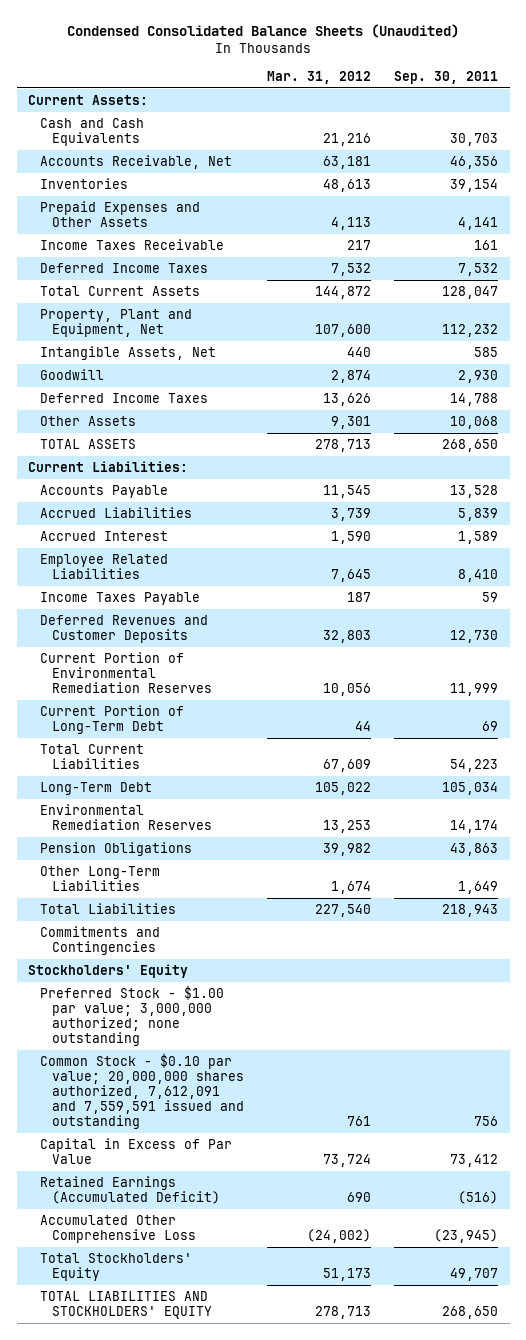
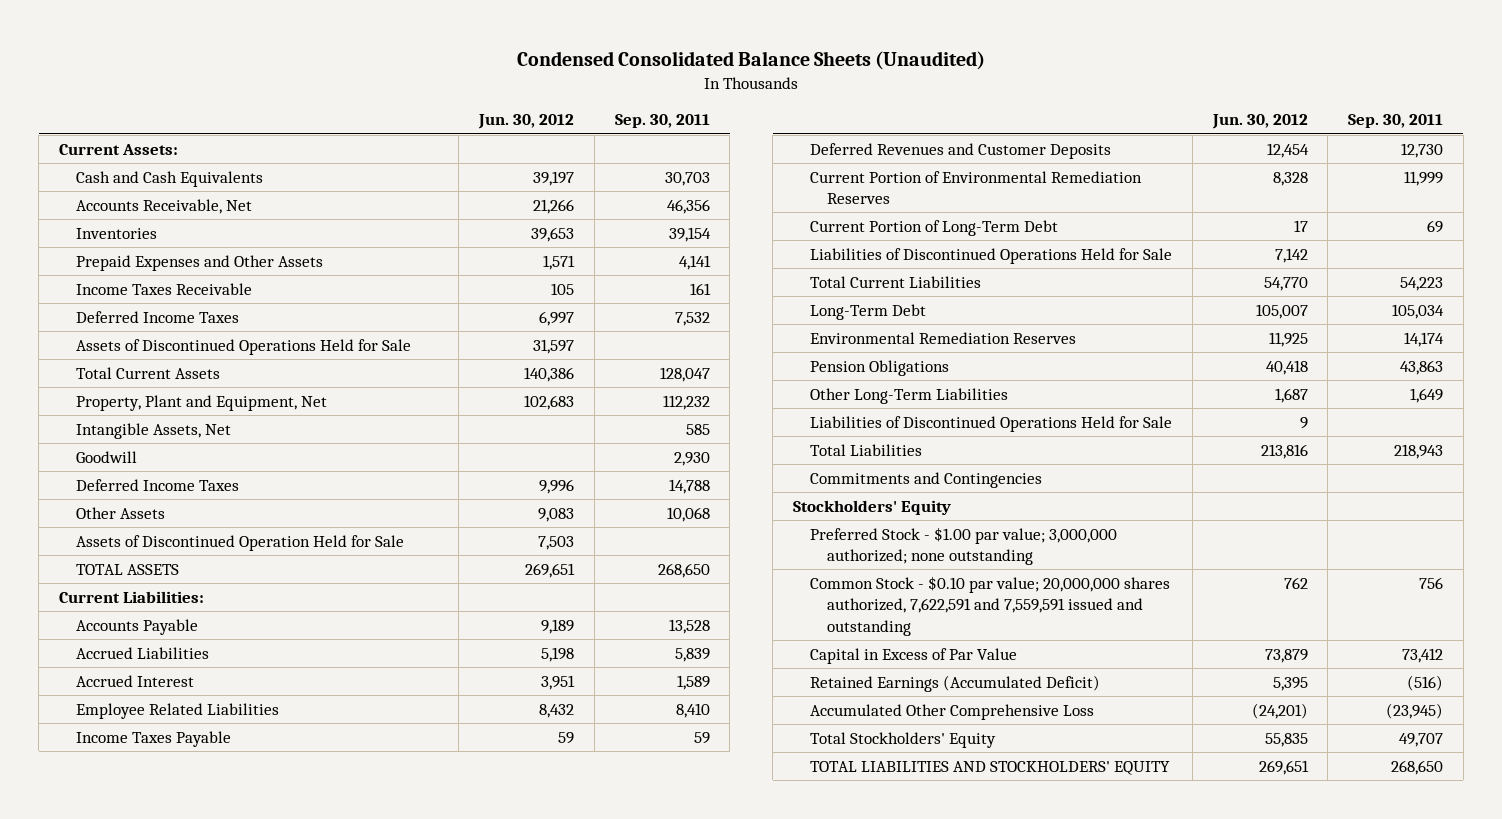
- | Mar. 31, 2012 | Sep. 30, 2011
+ | Jun. 30, 2012 | Sep. 30, 2011
+ Assets of Discontinued Operations Held for Sale | 31,597 |
+ Assets of Discontinued Operation Held for Sale | 7,503 |
+ Liabilities of Discontinued Operations Held for Sale | 7,142 |
+ Liabilities of Discontinued Operations Held for Sale | 9 |
- Common Stock - $0.10 par value; 20,000,000 shares authorized, 7,612,091 and 7,559,591 issued and outstanding | 761 | 756
+ Common Stock - $0.10 par value; 20,000,000 shares authorized, 7,622,591 and 7,559,591 issued and outstanding | 762 | 756

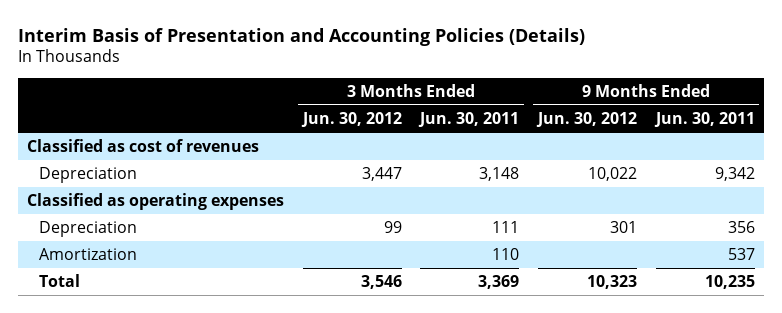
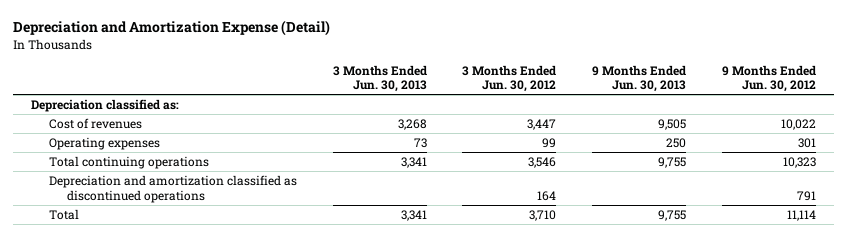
- Interim Basis of Presentation and Accounting Policies (Details)
+ Depreciation and Amortization Expense (Detail)
- | 3 Months Ended Jun. 30, 2012 | 3 Months Ended Jun. 30, 2011 | 9 Months Ended Jun. 30, 2012 | 9 Months Ended Jun. 30, 2011
+ | 3 Months Ended Jun. 30, 2013 | 3 Months Ended Jun. 30, 2012 | 9 Months Ended Jun. 30, 2013 | 9 Months Ended Jun. 30, 2012
- Classified as cost of revenues
- Depreciation | 3,447 | 3,148 | 10,022 | 9,342
- Classified as operating expenses
- Depreciation | 99 | 111 | 301 | 356
- Amortization | | 110 | | 537
- Total | 3,546 | 3,369 | 10,323 | 10,235
+ Depreciation classified as:
+ Cost of revenues | 3,268 | 3,447 | 9,505 | 10,022
+ Operating expenses | 73 | 99 | 250 | 301
+ Total continuing operations | 3,341 | 3,546 | 9,755 | 10,323
+ Depreciation and amortization classified as discontinued operations | | 164 | | 791
+ Total | 3,341 | 3,710 | 9,755 | 11,114

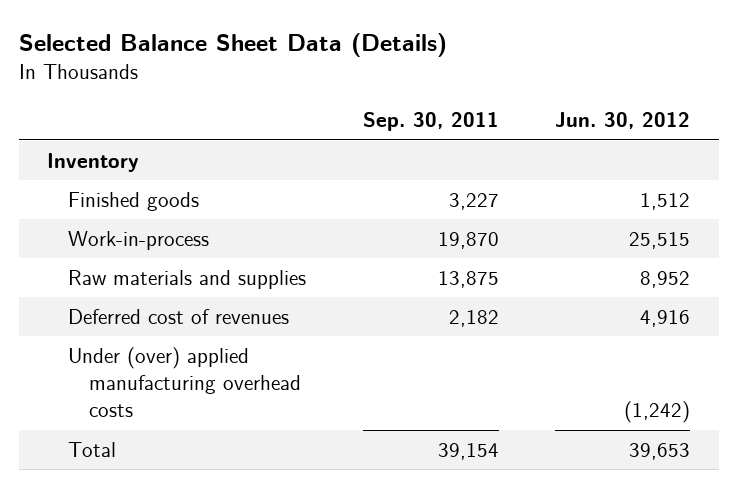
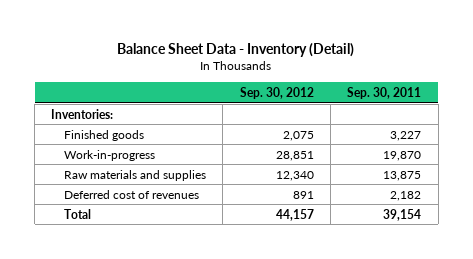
- Selected Balance Sheet Data (Details)
+ Balance Sheet Data - Inventory (Detail)
- | Sep. 30, 2011 | Jun. 30, 2012
+ | Sep. 30, 2012 | Sep. 30, 2011
- Inventory
+ Inventories:
- Work-in-process | 19,870 | 25,515
+ Work-in-progress | 28,851 | 19,870
- Under (over) applied manufacturing overhead costs | | (1,242)

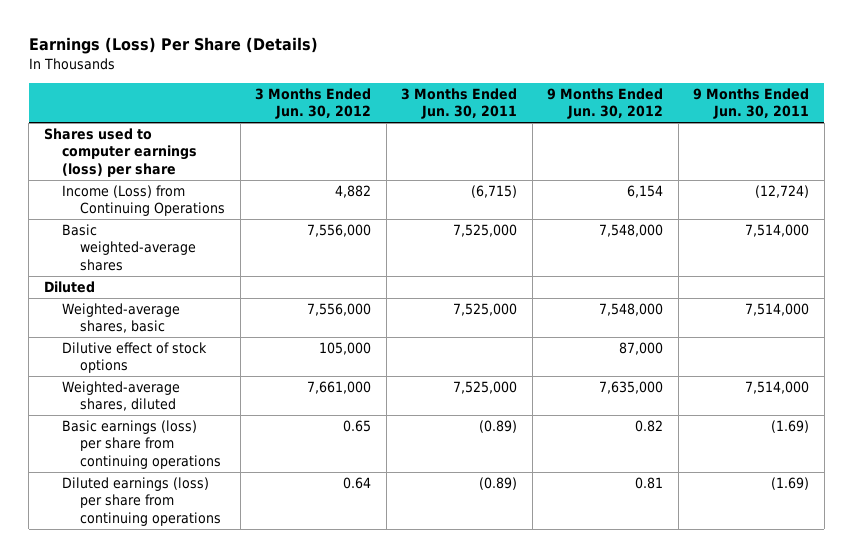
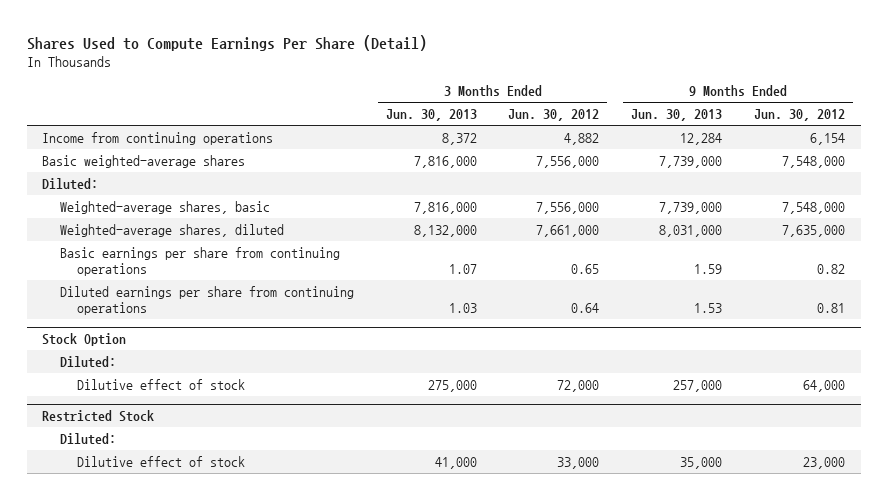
- Earnings (Loss) Per Share (Details)
+ Shares Used to Compute Earnings Per Share (Detail)
- | 3 Months Ended Jun. 30, 2012 | 3 Months Ended Jun. 30, 2011 | 9 Months Ended Jun. 30, 2012 | 9 Months Ended Jun. 30, 2011
+ | 3 Months Ended Jun. 30, 2013 | 3 Months Ended Jun. 30, 2012 | 9 Months Ended Jun. 30, 2013 | 9 Months Ended Jun. 30, 2012
- Shares used to computer earnings (loss) per share
- Income (Loss) from Continuing Operations | 4,882 | (6,715) | 6,154 | (12,724)
+ Income from continuing operations | 8,372 | 4,882 | 12,284 | 6,154
- Diluted
+ Diluted:
- Dilutive effect of stock options | 105,000 | | 87,000 |
- Basic earnings (loss) per share from continuing operations | 0.65 | (0.89) | 0.82 | (1.69)
- Diluted earnings (loss) per share from continuing operations | 0.64 | (0.89) | 0.81 | (1.69)
+ Basic earnings per share from continuing operations | 1.07 | 0.65 | 1.59 | 0.82
+ Diluted earnings per share from continuing operations | 1.03 | 0.64 | 1.53 | 0.81
+ Stock Option
+ Diluted:
+ Dilutive effect of stock | 275,000 | 72,000 | 257,000 | 64,000
+ Restricted Stock
+ Diluted:
+ Dilutive effect of stock | 41,000 | 33,000 | 35,000 | 23,000

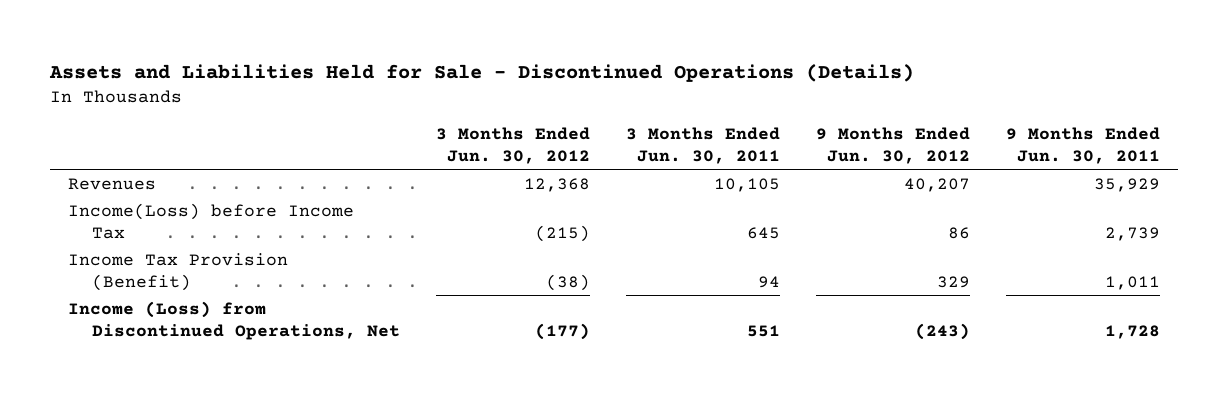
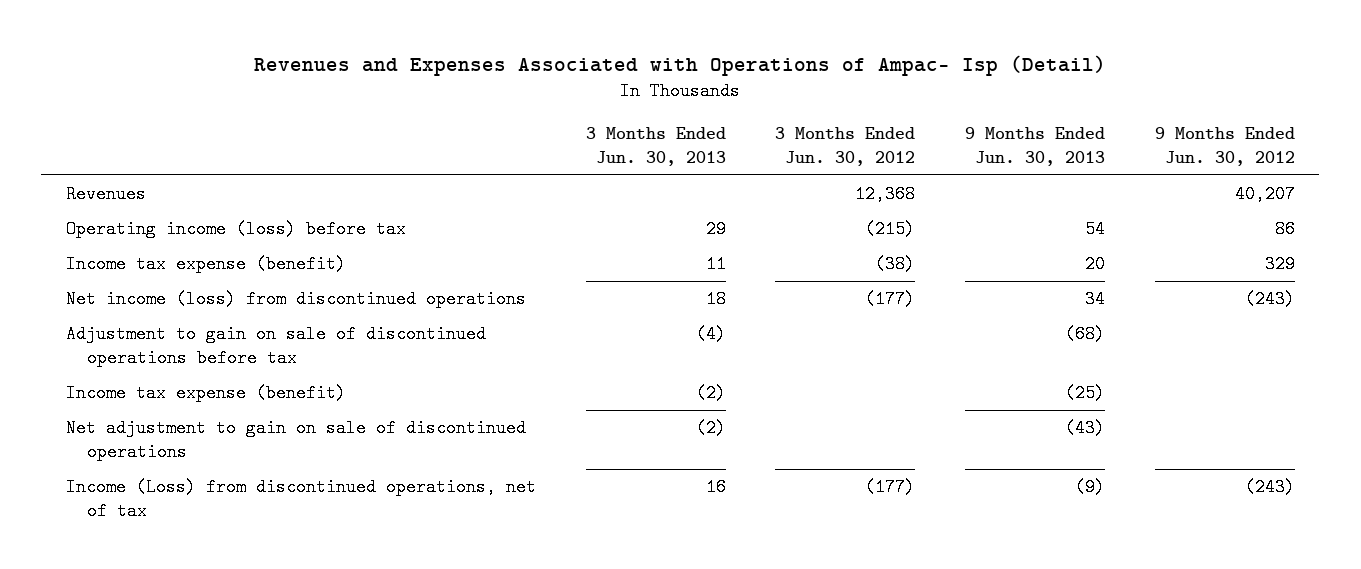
- Assets and Liabilities Held for Sale - Discontinued Operations (Details)
+ Revenues and Expenses Associated with Operations of Ampac- Isp (Detail)
- | 3 Months Ended Jun. 30, 2012 | 3 Months Ended Jun. 30, 2011 | 9 Months Ended Jun. 30, 2012 | 9 Months Ended Jun. 30, 2011
+ | 3 Months Ended Jun. 30, 2013 | 3 Months Ended Jun. 30, 2012 | 9 Months Ended Jun. 30, 2013 | 9 Months Ended Jun. 30, 2012
- Income(Loss) before Income Tax | (215) | 645 | 86 | 2,739
- Income Tax Provision (Benefit) | (38) | 94 | 329 | 1,011
- Income (Loss) from Discontinued Operations, Net | (177) | 551 | (243) | 1,728
+ Operating income (loss) before tax | 29 | (215) | 54 | 86
+ Income tax expense (benefit) | 11 | (38) | 20 | 329
+ Net income (loss) from discontinued operations | 18 | (177) | 34 | (243)
+ Adjustment to gain on sale of discontinued operations before tax | (4) | | (68) |
+ Income tax expense (benefit) | (2) | | (25) |
+ Net adjustment to gain on sale of discontinued operations | (2) | | (43) |
+ Income (Loss) from discontinued operations, net of tax | 16 | (177) | (9) | (243)

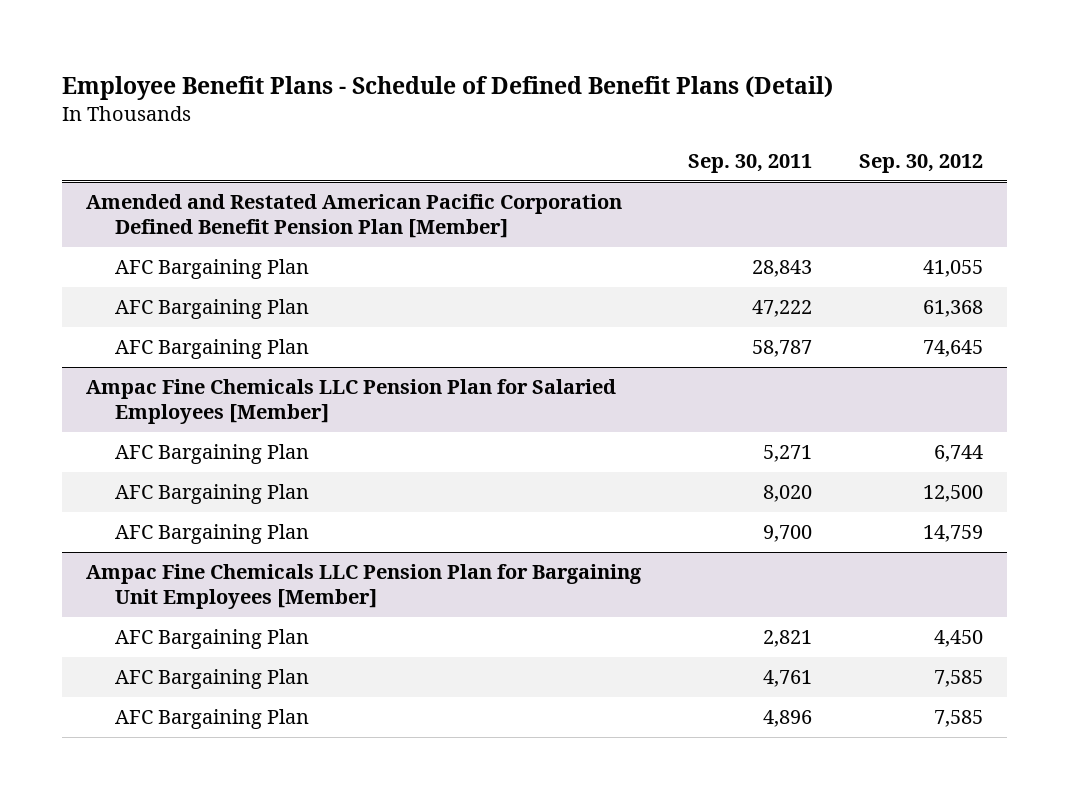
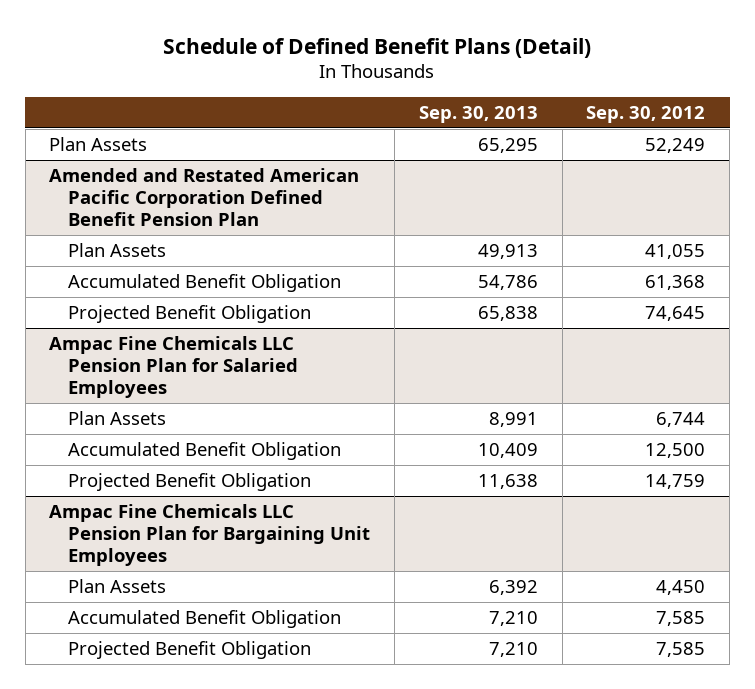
- Employee Benefit Plans - Schedule of Defined Benefit Plans (Detail)
+ Schedule of Defined Benefit Plans (Detail)
- | Sep. 30, 2011 | Sep. 30, 2012
+ | Sep. 30, 2013 | Sep. 30, 2012
- Amended and Restated American Pacific Corporation Defined Benefit Pension Plan [Member]
- AFC Bargaining Plan | 28,843 | 41,055
- AFC Bargaining Plan | 47,222 | 61,368
- AFC Bargaining Plan | 58,787 | 74,645
- Ampac Fine Chemicals LLC Pension Plan for Salaried Employees [Member]
- AFC Bargaining Plan | 5,271 | 6,744
- AFC Bargaining Plan | 8,020 | 12,500
- AFC Bargaining Plan | 9,700 | 14,759
- Ampac Fine Chemicals LLC Pension Plan for Bargaining Unit Employees [Member]
- AFC Bargaining Plan | 2,821 | 4,450
- AFC Bargaining Plan | 4,761 | 7,585
- AFC Bargaining Plan | 4,896 | 7,585
+ Plan Assets | 65,295 | 52,249
+ Amended and Restated American Pacific Corporation Defined Benefit Pension Plan
+ Plan Assets | 49,913 | 41,055
+ Accumulated Benefit Obligation | 54,786 | 61,368
+ Projected Benefit Obligation | 65,838 | 74,645
+ Ampac Fine Chemicals LLC Pension Plan for Salaried Employees
+ Plan Assets | 8,991 | 6,744
+ Accumulated Benefit Obligation | 10,409 | 12,500
+ Projected Benefit Obligation | 11,638 | 14,759
+ Ampac Fine Chemicals LLC Pension Plan for Bargaining Unit Employees
+ Plan Assets | 6,392 | 4,450
+ Accumulated Benefit Obligation | 7,210 | 7,585
+ Projected Benefit Obligation | 7,210 | 7,585

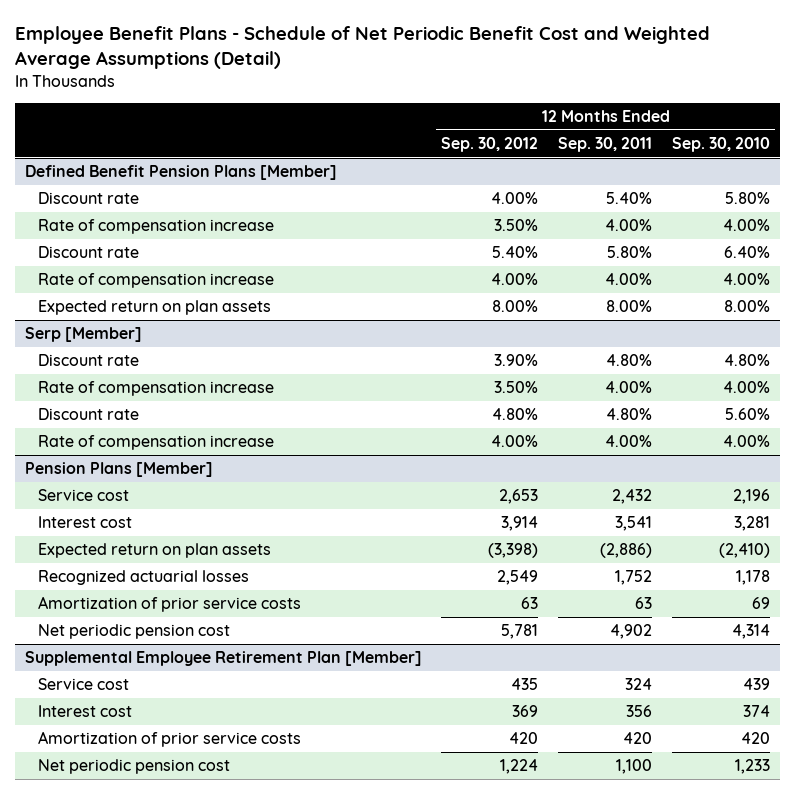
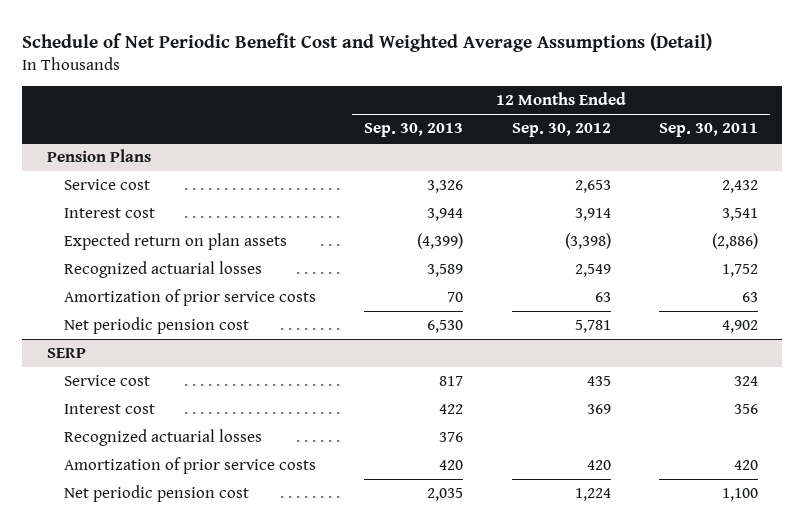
- Employee Benefit Plans - Schedule of Net Periodic Benefit Cost and Weighted Average Assumptions (Detail)
+ Schedule of Net Periodic Benefit Cost and Weighted Average Assumptions (Detail)
- | 12 Months Ended Sep. 30, 2012 | 12 Months Ended Sep. 30, 2011 | 12 Months Ended Sep. 30, 2010
+ | 12 Months Ended Sep. 30, 2013 | 12 Months Ended Sep. 30, 2012 | 12 Months Ended Sep. 30, 2011
- Defined Benefit Pension Plans [Member]
- Discount rate | 4.00% | 5.40% | 5.80%
- Rate of compensation increase | 3.50% | 4.00% | 4.00%
- Discount rate | 5.40% | 5.80% | 6.40%
- Rate of compensation increase | 4.00% | 4.00% | 4.00%
- Expected return on plan assets | 8.00% | 8.00% | 8.00%
- Serp [Member]
- Discount rate | 3.90% | 4.80% | 4.80%
- Rate of compensation increase | 3.50% | 4.00% | 4.00%
- Discount rate | 4.80% | 4.80% | 5.60%
- Rate of compensation increase | 4.00% | 4.00% | 4.00%
- Pension Plans [Member]
+ Pension Plans
- Supplemental Employee Retirement Plan [Member]
+ SERP
+ Recognized actuarial losses | 376 | |

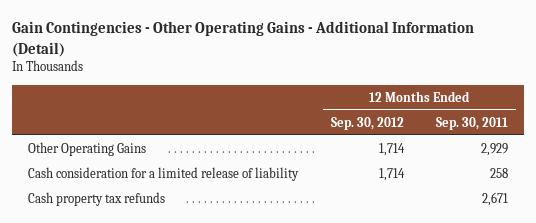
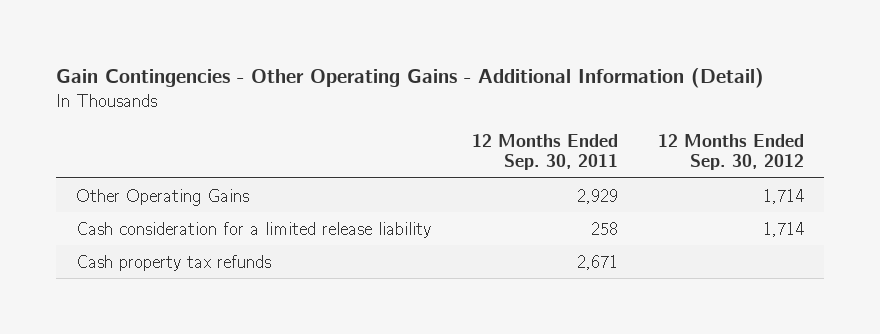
- | 12 Months Ended Sep. 30, 2012 | 12 Months Ended Sep. 30, 2011
+ | 12 Months Ended Sep. 30, 2011 | 12 Months Ended Sep. 30, 2012
- Cash consideration for a limited release of liability | 1,714 | 258
+ Cash consideration for a limited release liability | 258 | 1,714

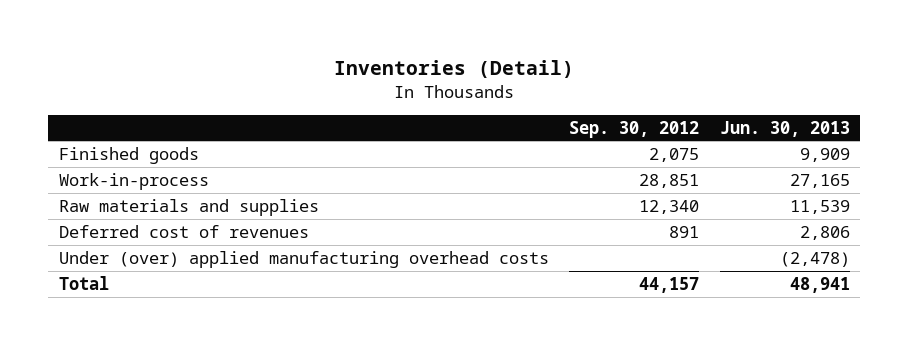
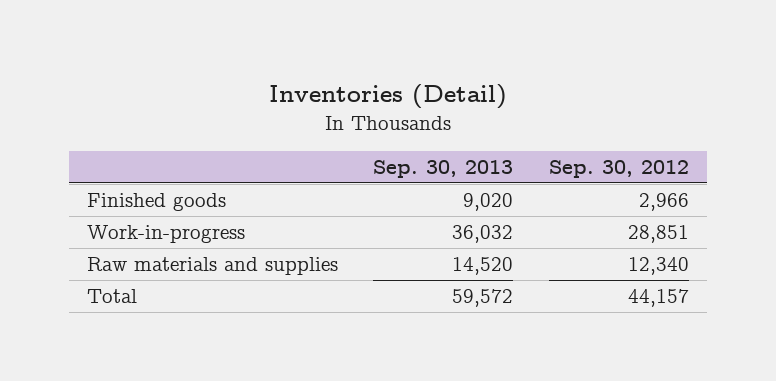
- | Sep. 30, 2012 | Jun. 30, 2013
+ | Sep. 30, 2013 | Sep. 30, 2012
- Finished goods | 2,075 | 9,909
- Work-in-process | 28,851 | 27,165
+ Finished goods | 9,020 | 2,966
+ Work-in-progress | 36,032 | 28,851
- Deferred cost of revenues | 891 | 2,806
- Under (over) applied manufacturing overhead costs | | (2,478)

